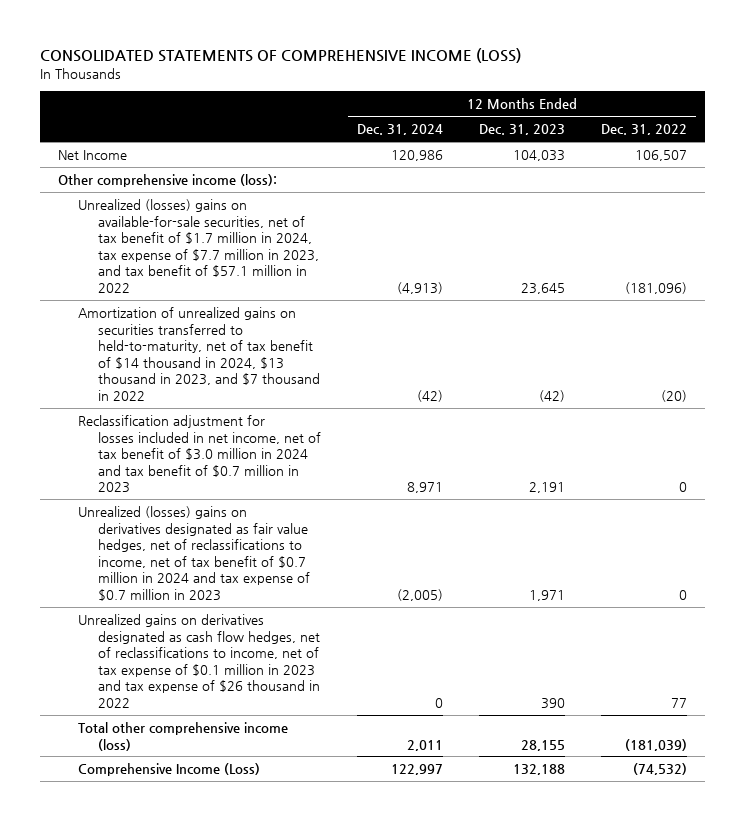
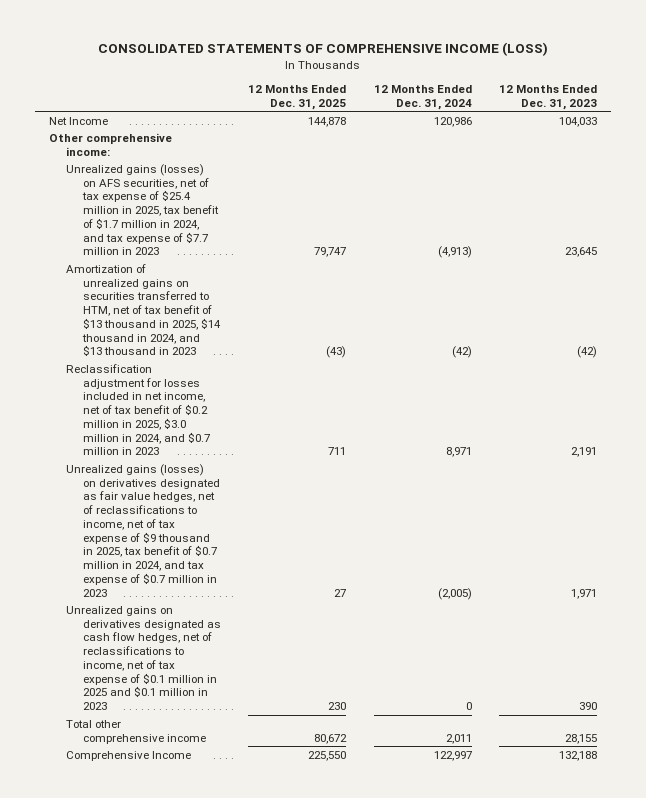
- | 12 Months Ended Dec. 31, 2024 | 12 Months Ended Dec. 31, 2023 | 12 Months Ended Dec. 31, 2022
+ | 12 Months Ended Dec. 31, 2025 | 12 Months Ended Dec. 31, 2024 | 12 Months Ended Dec. 31, 2023
- Other comprehensive income (loss):
- Unrealized (losses) gains on available-for-sale securities, net of tax benefit of $1.7 million in 2024, tax expense of $7.7 million in 2023, and tax benefit of $57.1 million in 2022 | (4,913) | 23,645 | (181,096)
- Amortization of unrealized gains on securities transferred to held-to-maturity, net of tax benefit of $14 thousand in 2024, $13 thousand in 2023, and $7 thousand in 2022 | (42) | (42) | (20)
- Reclassification adjustment for losses included in net income, net of tax benefit of $3.0 million in 2024 and tax benefit of $0.7 million in 2023 | 8,971 | 2,191 | 0
- Unrealized (losses) gains on derivatives designated as fair value hedges, net of reclassifications to income, net of tax benefit of $0.7 million in 2024 and tax expense of $0.7 million in 2023 | (2,005) | 1,971 | 0
- Unrealized gains on derivatives designated as cash flow hedges, net of reclassifications to income, net of tax expense of $0.1 million in 2023 and tax expense of $26 thousand in 2022 | 0 | 390 | 77
- Total other comprehensive income (loss) | 2,011 | 28,155 | (181,039)
- Comprehensive Income (Loss) | 122,997 | 132,188 | (74,532)
+ Other comprehensive income:
+ Unrealized gains (losses) on AFS securities, net of tax expense of $25.4 million in 2025, tax benefit of $1.7 million in 2024, and tax expense of $7.7 million in 2023 | 79,747 | (4,913) | 23,645
+ Amortization of unrealized gains on securities transferred to HTM, net of tax benefit of $13 thousand in 2025, $14 thousand in 2024, and $13 thousand in 2023 | (43) | (42) | (42)
+ Reclassification adjustment for losses included in net income, net of tax benefit of $0.2 million in 2025, $3.0 million in 2024, and $0.7 million in 2023 | 711 | 8,971 | 2,191
+ Unrealized gains (losses) on derivatives designated as fair value hedges, net of reclassifications to income, net of tax expense of $9 thousand in 2025, tax benefit of $0.7 million in 2024, and tax expense of $0.7 million in 2023 | 27 | (2,005) | 1,971
+ Unrealized gains on derivatives designated as cash flow hedges, net of reclassifications to income, net of tax expense of $0.1 million in 2025 and $0.1 million in 2023 | 230 | 0 | 390
+ Total other comprehensive income | 80,672 | 2,011 | 28,155
+ Comprehensive Income | 225,550 | 122,997 | 132,188

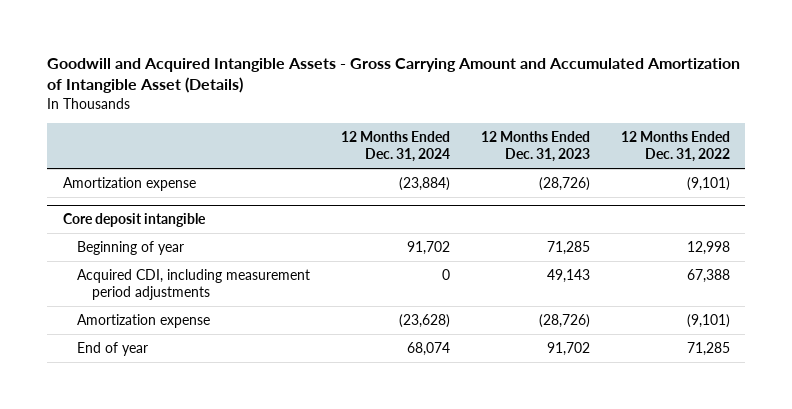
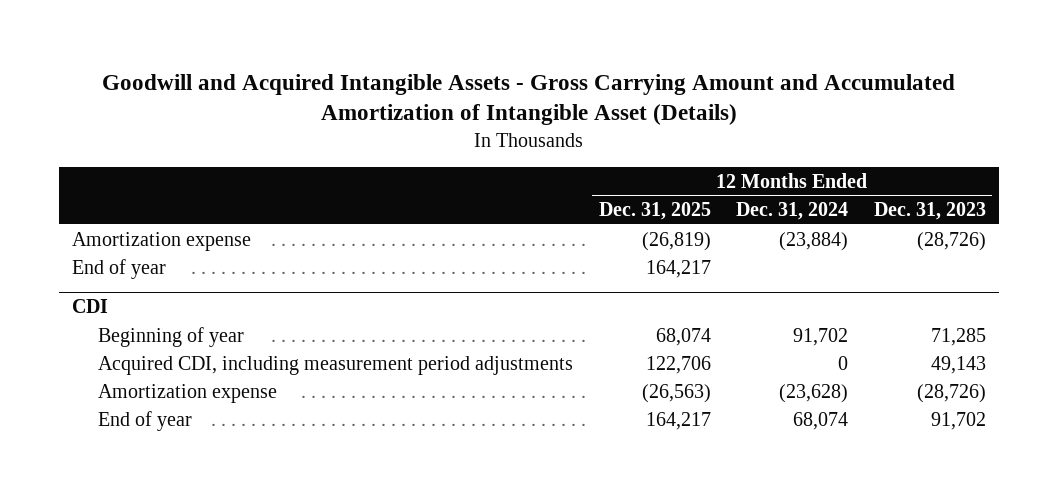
- | 12 Months Ended Dec. 31, 2024 | 12 Months Ended Dec. 31, 2023 | 12 Months Ended Dec. 31, 2022
+ | 12 Months Ended Dec. 31, 2025 | 12 Months Ended Dec. 31, 2024 | 12 Months Ended Dec. 31, 2023
- Core deposit intangible
+ End of year | 164,217 | |
+ CDI

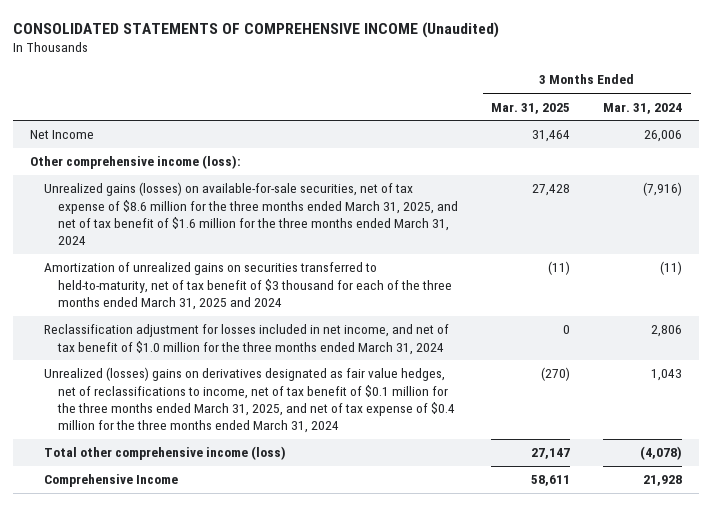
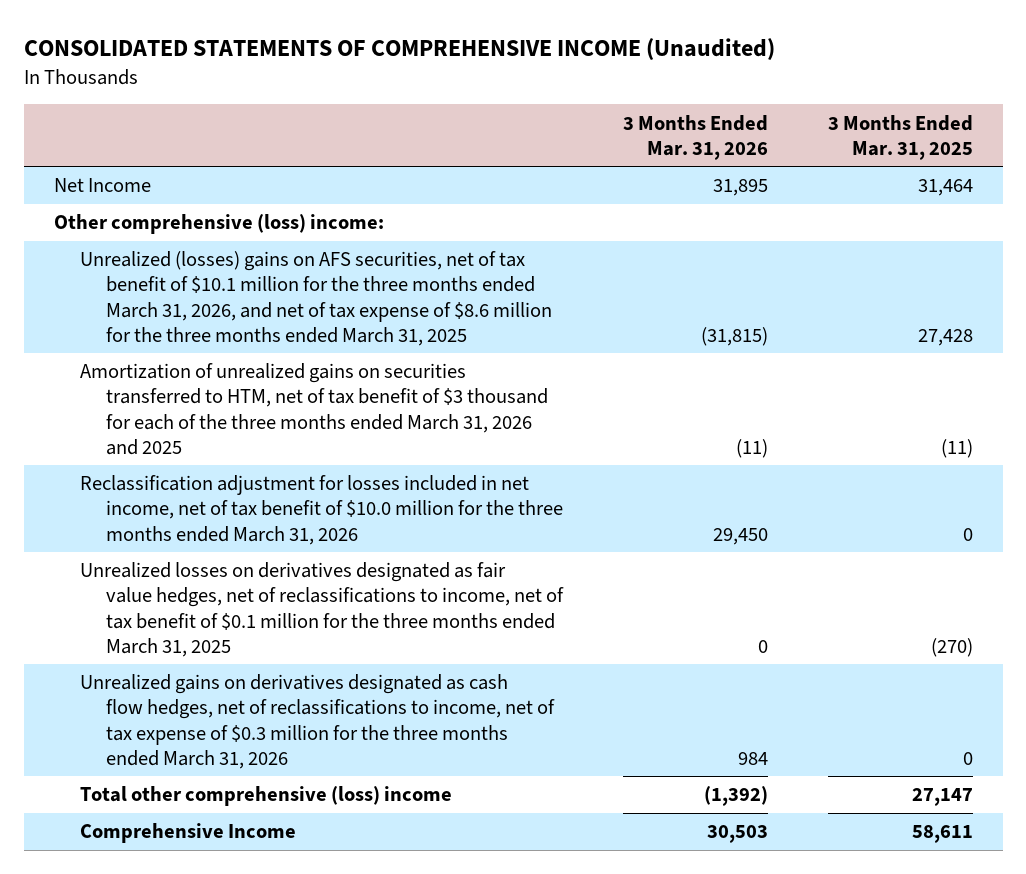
- | 3 Months Ended Mar. 31, 2025 | 3 Months Ended Mar. 31, 2024
+ | 3 Months Ended Mar. 31, 2026 | 3 Months Ended Mar. 31, 2025
- Other comprehensive income (loss):
- Unrealized gains (losses) on available-for-sale securities, net of tax expense of $8.6 million for the three months ended March 31, 2025, and net of tax benefit of $1.6 million for the three months ended March 31, 2024 | 27,428 | (7,916)
- Amortization of unrealized gains on securities transferred to held-to-maturity, net of tax benefit of $3 thousand for each of the three months ended March 31, 2025 and 2024 | (11) | (11)
- Reclassification adjustment for losses included in net income, and net of tax benefit of $1.0 million for the three months ended March 31, 2024 | 0 | 2,806
- Unrealized (losses) gains on derivatives designated as fair value hedges, net of reclassifications to income, net of tax benefit of $0.1 million for the three months ended March 31, 2025, and net of tax expense of $0.4 million for the three months ended March 31, 2024 | (270) | 1,043
- Total other comprehensive income (loss) | 27,147 | (4,078)
+ Other comprehensive (loss) income:
+ Unrealized (losses) gains on AFS securities, net of tax benefit of $10.1 million for the three months ended March 31, 2026, and net of tax expense of $8.6 million for the three months ended March 31, 2025 | (31,815) | 27,428
+ Amortization of unrealized gains on securities transferred to HTM, net of tax benefit of $3 thousand for each of the three months ended March 31, 2026 and 2025 | (11) | (11)
+ Reclassification adjustment for losses included in net income, net of tax benefit of $10.0 million for the three months ended March 31, 2026 | 29,450 | 0
+ Unrealized losses on derivatives designated as fair value hedges, net of reclassifications to income, net of tax benefit of $0.1 million for the three months ended March 31, 2025 | 0 | (270)
+ Unrealized gains on derivatives designated as cash flow hedges, net of reclassifications to income, net of tax expense of $0.3 million for the three months ended March 31, 2026 | 984 | 0
+ Total other comprehensive (loss) income | (1,392) | 27,147

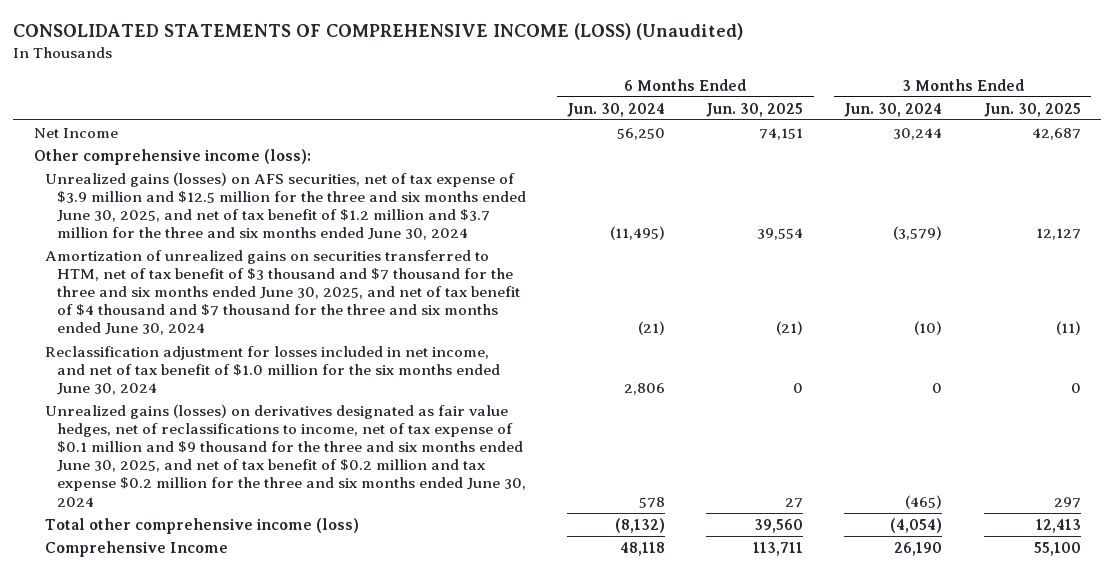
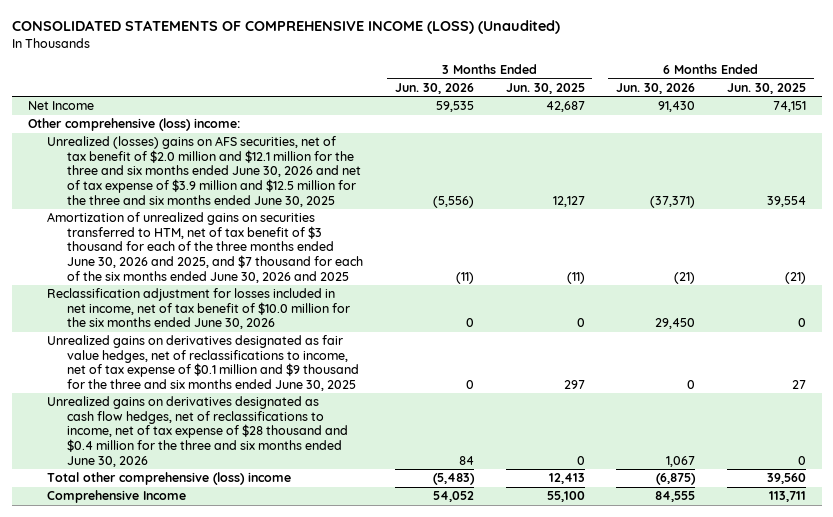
- | 6 Months Ended Jun. 30, 2024 | 6 Months Ended Jun. 30, 2025 | 3 Months Ended Jun. 30, 2024 | 3 Months Ended Jun. 30, 2025
+ | 3 Months Ended Jun. 30, 2026 | 3 Months Ended Jun. 30, 2025 | 6 Months Ended Jun. 30, 2026 | 6 Months Ended Jun. 30, 2025
- Other comprehensive income (loss):
- Unrealized gains (losses) on AFS securities, net of tax expense of $3.9 million and $12.5 million for the three and six months ended June 30, 2025, and net of tax benefit of $1.2 million and $3.7 million for the three and six months ended June 30, 2024 | (11,495) | 39,554 | (3,579) | 12,127
- Amortization of unrealized gains on securities transferred to HTM, net of tax benefit of $3 thousand and $7 thousand for the three and six months ended June 30, 2025, and net of tax benefit of $4 thousand and $7 thousand for the three and six months ended June 30, 2024 | (21) | (21) | (10) | (11)
- Reclassification adjustment for losses included in net income, and net of tax benefit of $1.0 million for the six months ended June 30, 2024 | 2,806 | 0 | 0 | 0
- Unrealized gains (losses) on derivatives designated as fair value hedges, net of reclassifications to income, net of tax expense of $0.1 million and $9 thousand for the three and six months ended June 30, 2025, and net of tax benefit of $0.2 million and tax expense $0.2 million for the three and six months ended June 30, 2024 | 578 | 27 | (465) | 297
- Total other comprehensive income (loss) | (8,132) | 39,560 | (4,054) | 12,413
+ Other comprehensive (loss) income:
+ Unrealized (losses) gains on AFS securities, net of tax benefit of $2.0 million and $12.1 million for the three and six months ended June 30, 2026 and net of tax expense of $3.9 million and $12.5 million for the three and six months ended June 30, 2025 | (5,556) | 12,127 | (37,371) | 39,554
+ Amortization of unrealized gains on securities transferred to HTM, net of tax benefit of $3 thousand for each of the three months ended June 30, 2026 and 2025, and $7 thousand for each of the six months ended June 30, 2026 and 2025 | (11) | (11) | (21) | (21)
+ Reclassification adjustment for losses included in net income, net of tax benefit of $10.0 million for the six months ended June 30, 2026 | 0 | 0 | 29,450 | 0
+ Unrealized gains on derivatives designated as fair value hedges, net of reclassifications to income, net of tax expense of $0.1 million and $9 thousand for the three and six months ended June 30, 2025 | 0 | 297 | 0 | 27
+ Unrealized gains on derivatives designated as cash flow hedges, net of reclassifications to income, net of tax expense of $28 thousand and $0.4 million for the three and six months ended June 30, 2026 | 84 | 0 | 1,067 | 0
+ Total other comprehensive (loss) income | (5,483) | 12,413 | (6,875) | 39,560

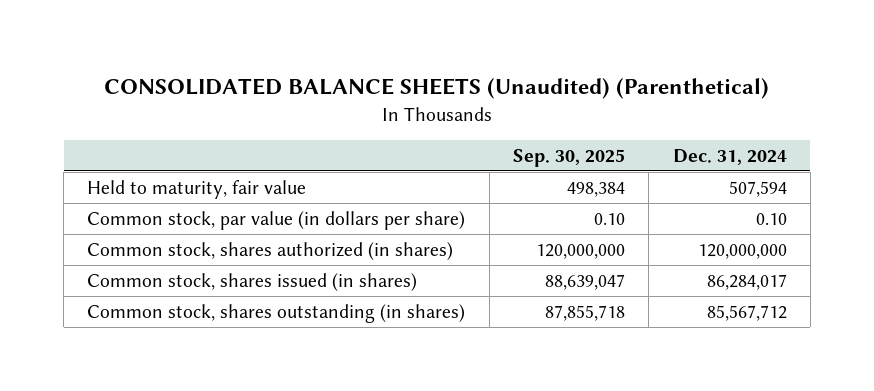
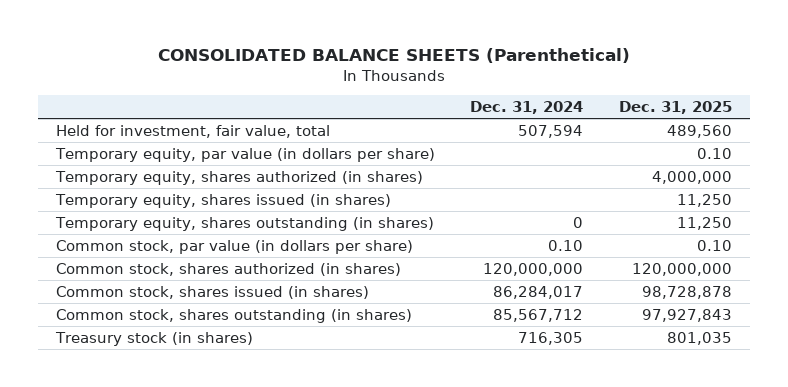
- CONSOLIDATED BALANCE SHEETS (Unaudited) (Parenthetical)
+ CONSOLIDATED BALANCE SHEETS (Parenthetical)
- | Sep. 30, 2025 | Dec. 31, 2024
+ | Dec. 31, 2024 | Dec. 31, 2025
- Held to maturity, fair value | 498,384 | 507,594
+ Held for investment, fair value, total | 507,594 | 489,560
+ Temporary equity, par value (in dollars per share) | | 0.10
+ Temporary equity, shares authorized (in shares) | | 4,000,000
+ Temporary equity, shares issued (in shares) | | 11,250
+ Temporary equity, shares outstanding (in shares) | 0 | 11,250
+ Treasury stock (in shares) | 716,305 | 801,035

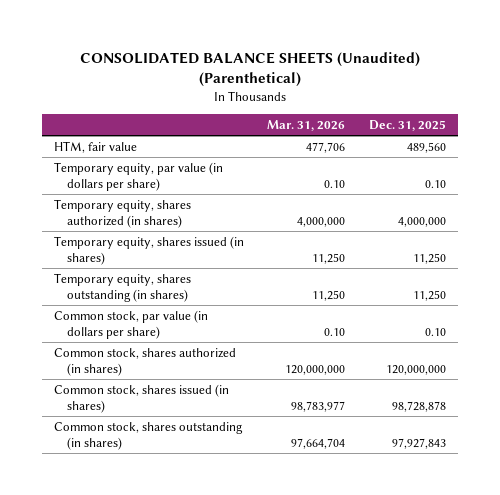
- CONSOLIDATED BALANCE SHEETS (Parenthetical)
+ CONSOLIDATED BALANCE SHEETS (Unaudited) (Parenthetical)
- | Dec. 31, 2024 | Dec. 31, 2025
+ | Mar. 31, 2026 | Dec. 31, 2025
- Held for investment, fair value, total | 507,594 | 489,560
+ HTM, fair value | 477,706 | 489,560
- Treasury stock (in shares) | 716,305 | 801,035

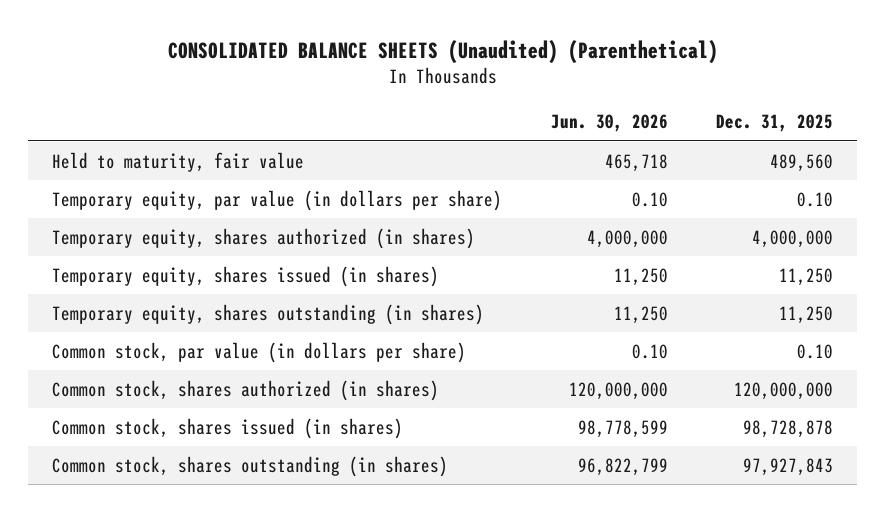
- | Mar. 31, 2026 | Dec. 31, 2025
+ | Jun. 30, 2026 | Dec. 31, 2025
- HTM, fair value | 477,706 | 489,560
+ Held to maturity, fair value | 465,718 | 489,560

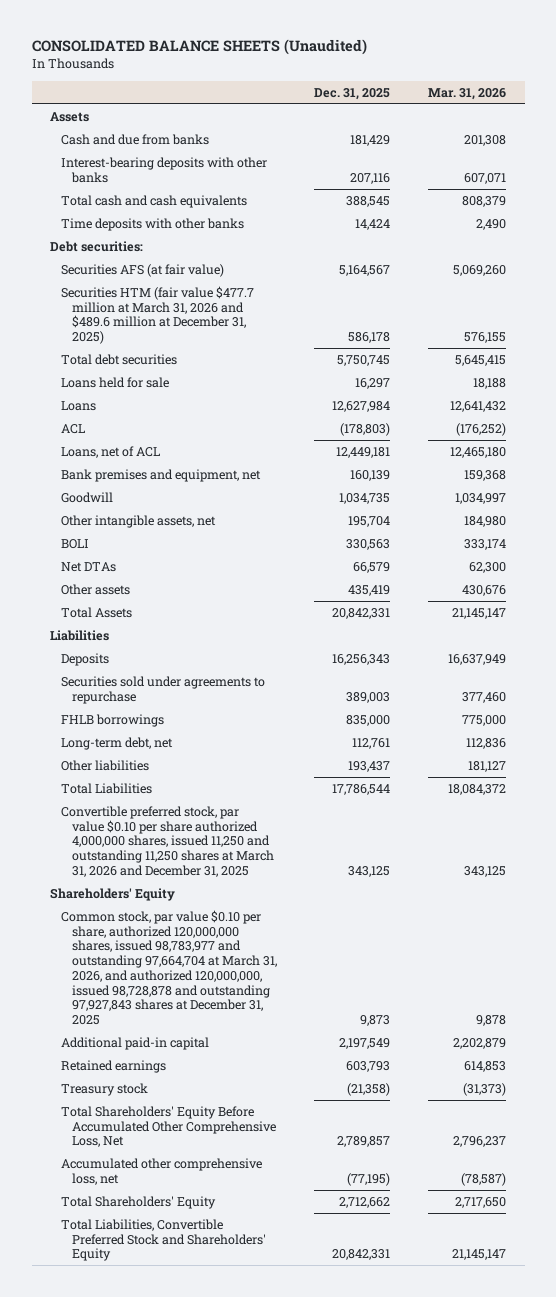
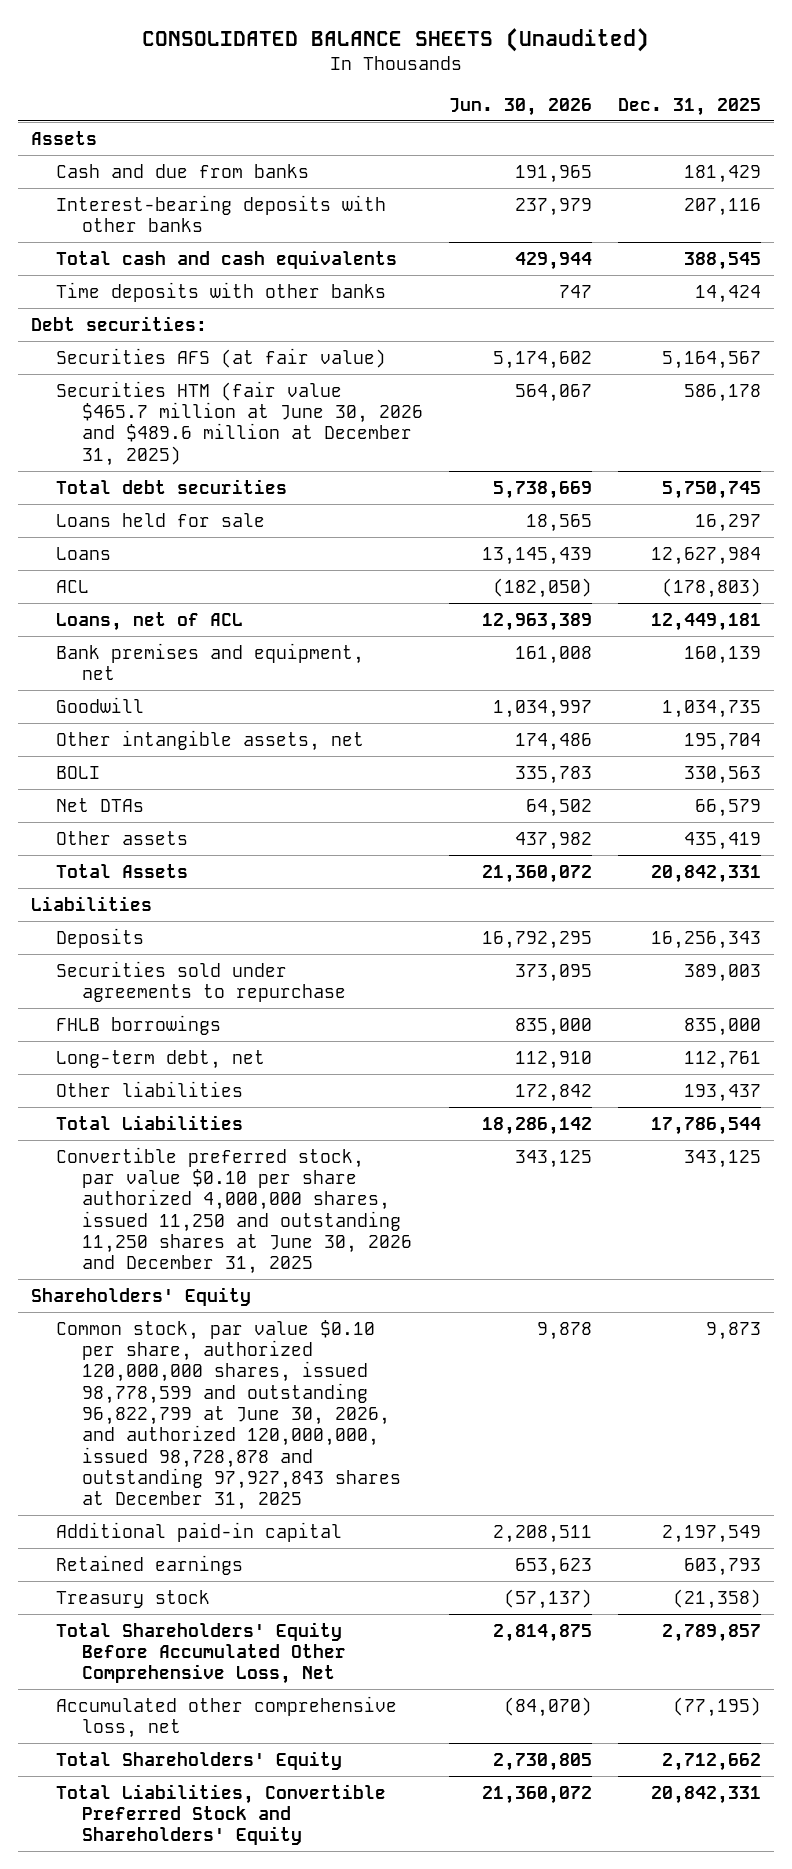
- | Dec. 31, 2025 | Mar. 31, 2026
+ | Jun. 30, 2026 | Dec. 31, 2025
- Securities HTM (fair value $477.7 million at March 31, 2026 and $489.6 million at December 31, 2025) | 586,178 | 576,155
+ Securities HTM (fair value $465.7 million at June 30, 2026 and $489.6 million at December 31, 2025) | 564,067 | 586,178
- Convertible preferred stock, par value $0.10 per share authorized 4,000,000 shares, issued 11,250 and outstanding 11,250 shares at March 31, 2026 and December 31, 2025 | 343,125 | 343,125
+ Convertible preferred stock, par value $0.10 per share authorized 4,000,000 shares, issued 11,250 and outstanding 11,250 shares at June 30, 2026 and December 31, 2025 | 343,125 | 343,125
- Common stock, par value $0.10 per share, authorized 120,000,000 shares, issued 98,783,977 and outstanding 97,664,704 at March 31, 2026, and authorized 120,000,000, issued 98,728,878 and outstanding 97,927,843 shares at December 31, 2025 | 9,873 | 9,878
+ Common stock, par value $0.10 per share, authorized 120,000,000 shares, issued 98,778,599 and outstanding 96,822,799 at June 30, 2026, and authorized 120,000,000, issued 98,728,878 and outstanding 97,927,843 shares at December 31, 2025 | 9,878 | 9,873

